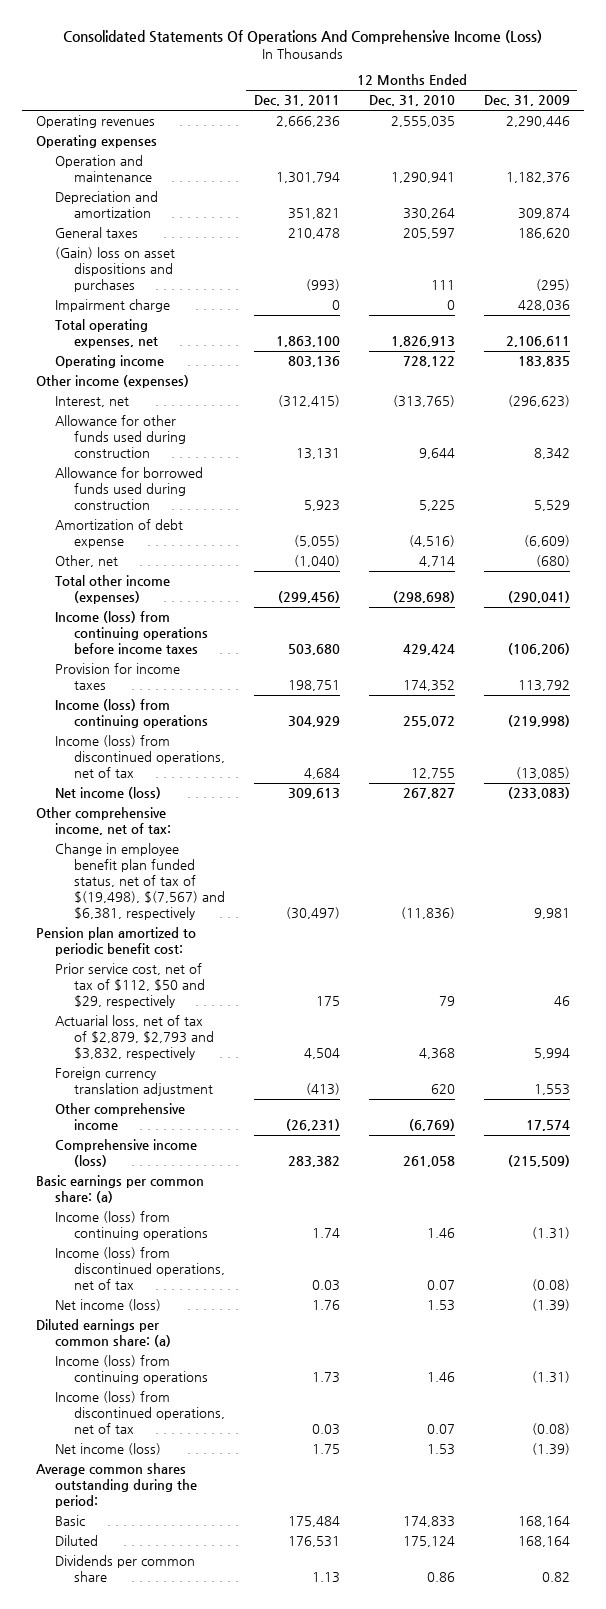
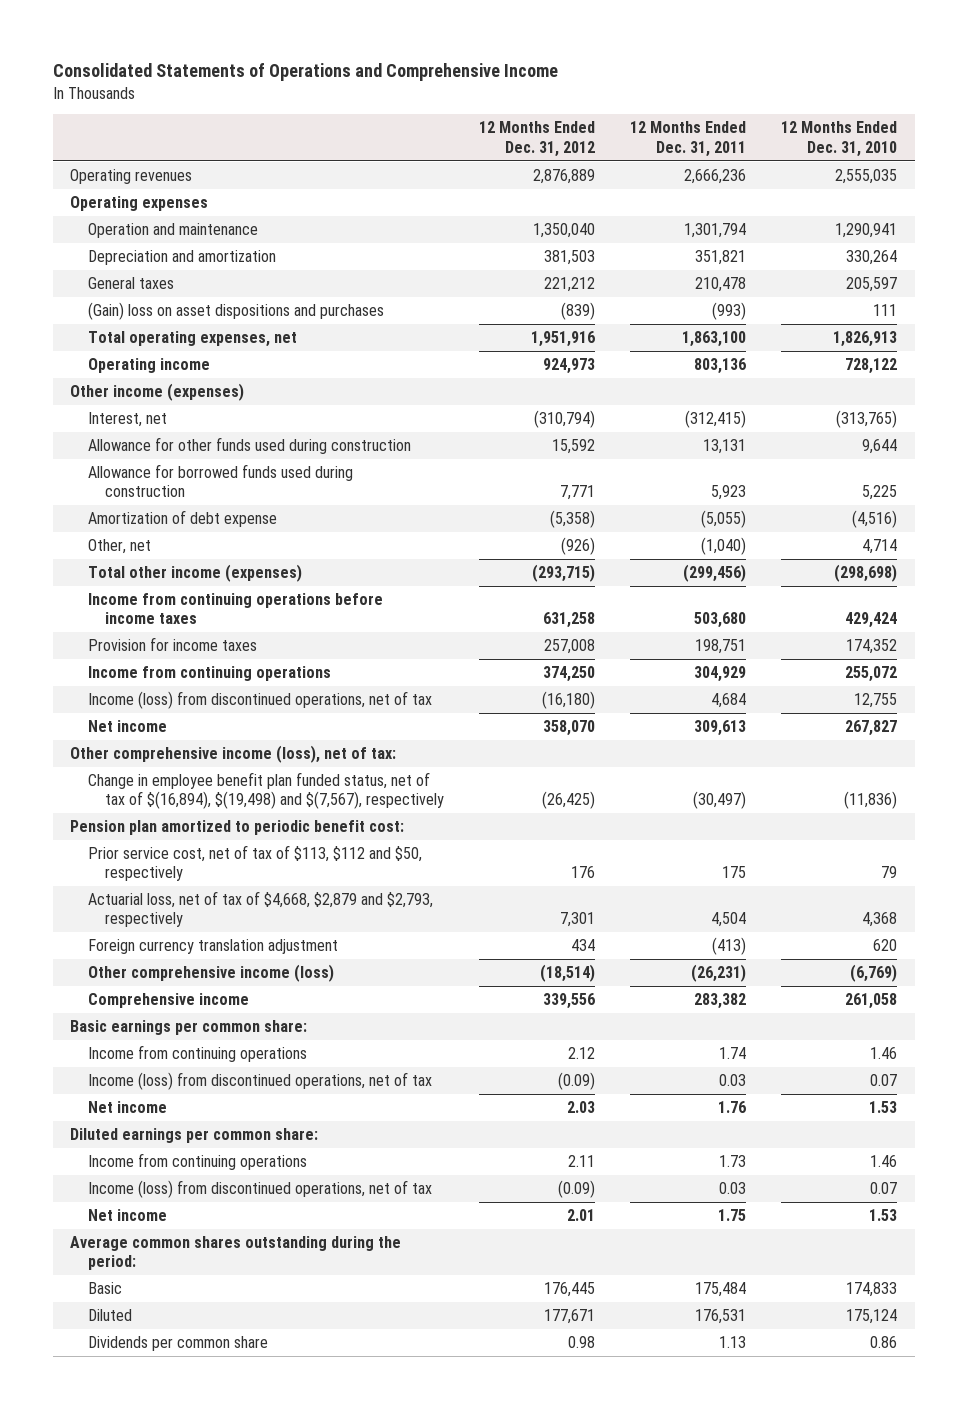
- Consolidated Statements Of Operations And Comprehensive Income (Loss)
+ Consolidated Statements of Operations and Comprehensive Income
- | 12 Months Ended Dec. 31, 2011 | 12 Months Ended Dec. 31, 2010 | 12 Months Ended Dec. 31, 2009
+ | 12 Months Ended Dec. 31, 2012 | 12 Months Ended Dec. 31, 2011 | 12 Months Ended Dec. 31, 2010
- Impairment charge | 0 | 0 | 428,036
- Income (loss) from continuing operations before income taxes | 503,680 | 429,424 | (106,206)
+ Income from continuing operations before income taxes | 631,258 | 503,680 | 429,424
- Income (loss) from continuing operations | 304,929 | 255,072 | (219,998)
+ Income from continuing operations | 374,250 | 304,929 | 255,072
- Net income (loss) | 309,613 | 267,827 | (233,083)
- Other comprehensive income, net of tax:
- Change in employee benefit plan funded status, net of tax of $(19,498), $(7,567) and $6,381, respectively | (30,497) | (11,836) | 9,981
+ Net income | 358,070 | 309,613 | 267,827
+ Other comprehensive income (loss), net of tax:
+ Change in employee benefit plan funded status, net of tax of $(16,894), $(19,498) and $(7,567), respectively | (26,425) | (30,497) | (11,836)
- Prior service cost, net of tax of $112, $50 and $29, respectively | 175 | 79 | 46
- Actuarial loss, net of tax of $2,879, $2,793 and $3,832, respectively | 4,504 | 4,368 | 5,994
+ Prior service cost, net of tax of $113, $112 and $50, respectively | 176 | 175 | 79
+ Actuarial loss, net of tax of $4,668, $2,879 and $2,793, respectively | 7,301 | 4,504 | 4,368
- Other comprehensive income | (26,231) | (6,769) | 17,574
- Comprehensive income (loss) | 283,382 | 261,058 | (215,509)
- Basic earnings per common share: (a)
- Income (loss) from continuing operations | 1.74 | 1.46 | (1.31)
+ Other comprehensive income (loss) | (18,514) | (26,231) | (6,769)
+ Comprehensive income | 339,556 | 283,382 | 261,058
+ Basic earnings per common share:
+ Income from continuing operations | 2.12 | 1.74 | 1.46
- Net income (loss) | 1.76 | 1.53 | (1.39)
- Diluted earnings per common share: (a)
- Income (loss) from continuing operations | 1.73 | 1.46 | (1.31)
+ Net income | 2.03 | 1.76 | 1.53
+ Diluted earnings per common share:
+ Income from continuing operations | 2.11 | 1.73 | 1.46
- Net income (loss) | 1.75 | 1.53 | (1.39)
+ Net income | 2.01 | 1.75 | 1.53

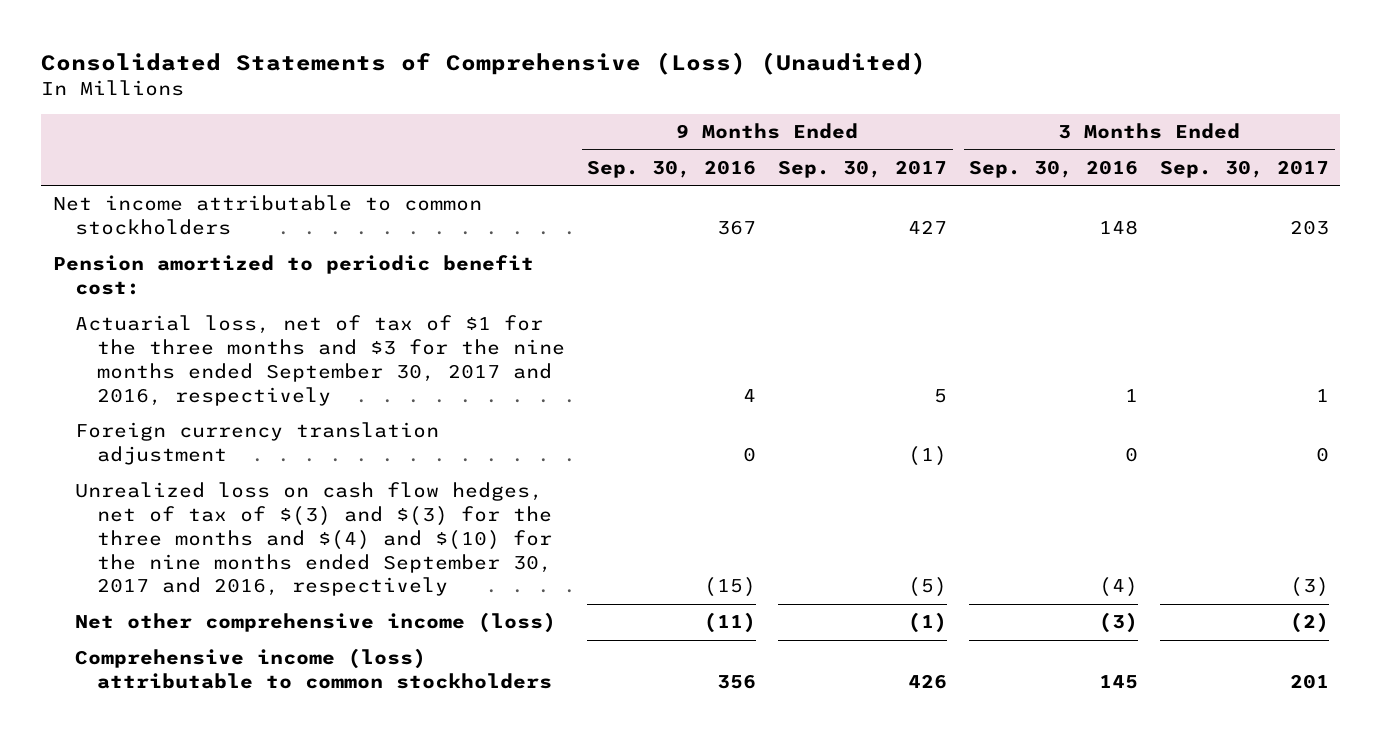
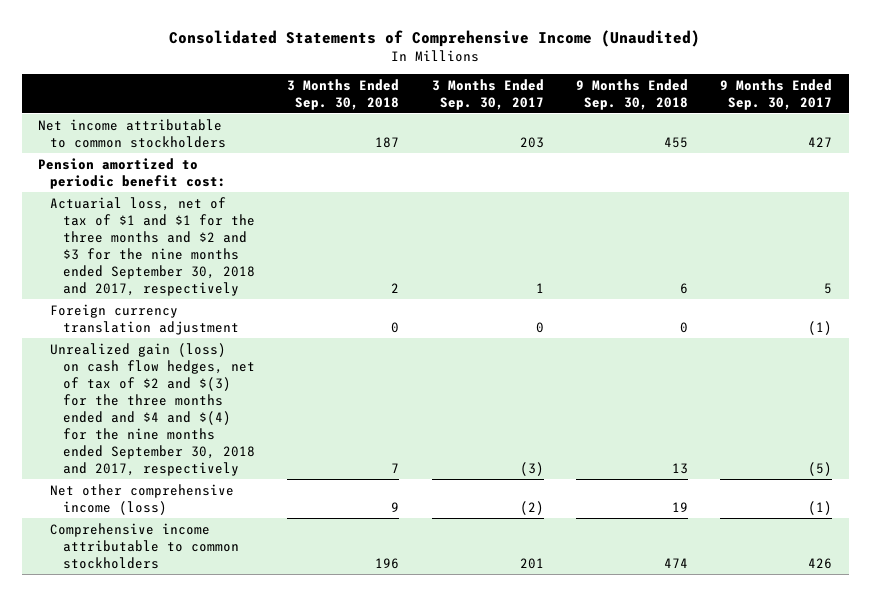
- Consolidated Statements of Comprehensive (Loss) (Unaudited)
+ Consolidated Statements of Comprehensive Income (Unaudited)
- | 9 Months Ended Sep. 30, 2016 | 9 Months Ended Sep. 30, 2017 | 3 Months Ended Sep. 30, 2016 | 3 Months Ended Sep. 30, 2017
+ | 3 Months Ended Sep. 30, 2018 | 3 Months Ended Sep. 30, 2017 | 9 Months Ended Sep. 30, 2018 | 9 Months Ended Sep. 30, 2017
- Actuarial loss, net of tax of $1 for the three months and $3 for the nine months ended September 30, 2017 and 2016, respectively | 4 | 5 | 1 | 1
+ Actuarial loss, net of tax of $1 and $1 for the three months and $2 and $3 for the nine months ended September 30, 2018 and 2017, respectively | 2 | 1 | 6 | 5
- Unrealized loss on cash flow hedges, net of tax of $(3) and $(3) for the three months and $(4) and $(10) for the nine months ended September 30, 2017 and 2016, respectively | (15) | (5) | (4) | (3)
+ Unrealized gain (loss) on cash flow hedges, net of tax of $2 and $(3) for the three months ended and $4 and $(4) for the nine months ended September 30, 2018 and 2017, respectively | 7 | (3) | 13 | (5)
- Comprehensive income (loss) attributable to common stockholders | 356 | 426 | 145 | 201
+ Comprehensive income attributable to common stockholders | 196 | 201 | 474 | 426

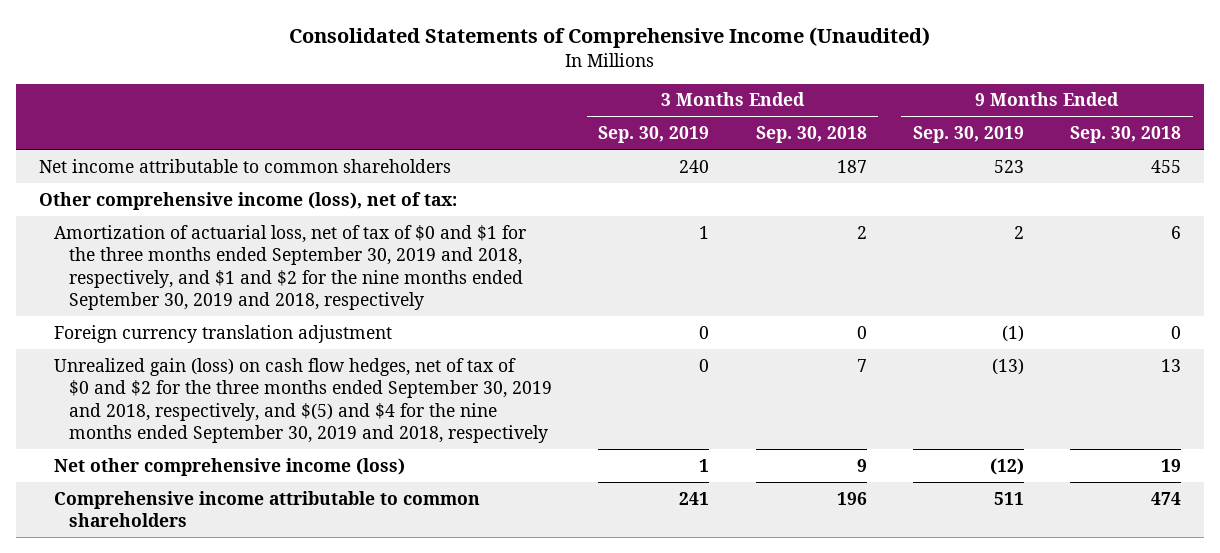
- | 3 Months Ended Sep. 30, 2018 | 3 Months Ended Sep. 30, 2017 | 9 Months Ended Sep. 30, 2018 | 9 Months Ended Sep. 30, 2017
+ | 3 Months Ended Sep. 30, 2019 | 3 Months Ended Sep. 30, 2018 | 9 Months Ended Sep. 30, 2019 | 9 Months Ended Sep. 30, 2018
- Net income attributable to common stockholders | 187 | 203 | 455 | 427
- Pension amortized to periodic benefit cost:
- Actuarial loss, net of tax of $1 and $1 for the three months and $2 and $3 for the nine months ended September 30, 2018 and 2017, respectively | 2 | 1 | 6 | 5
+ Net income attributable to common shareholders | 240 | 187 | 523 | 455
+ Other comprehensive income (loss), net of tax:
+ Amortization of actuarial loss, net of tax of $0 and $1 for the three months ended September 30, 2019 and 2018, respectively, and $1 and $2 for the nine months ended September 30, 2019 and 2018, respectively | 1 | 2 | 2 | 6
- Unrealized gain (loss) on cash flow hedges, net of tax of $2 and $(3) for the three months ended and $4 and $(4) for the nine months ended September 30, 2018 and 2017, respectively | 7 | (3) | 13 | (5)
+ Unrealized gain (loss) on cash flow hedges, net of tax of $0 and $2 for the three months ended September 30, 2019 and 2018, respectively, and $(5) and $4 for the nine months ended September 30, 2019 and 2018, respectively | 0 | 7 | (13) | 13
- Comprehensive income attributable to common stockholders | 196 | 201 | 474 | 426
+ Comprehensive income attributable to common shareholders | 241 | 196 | 511 | 474

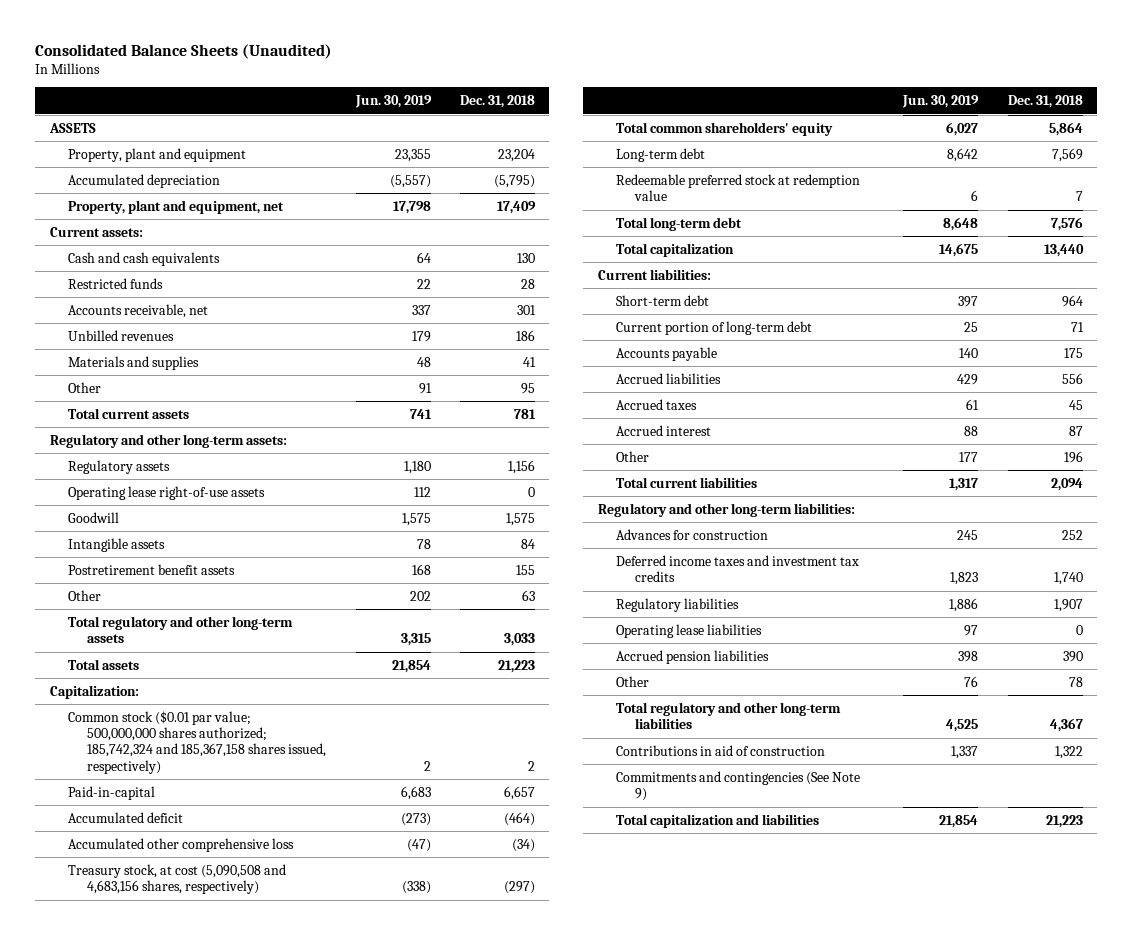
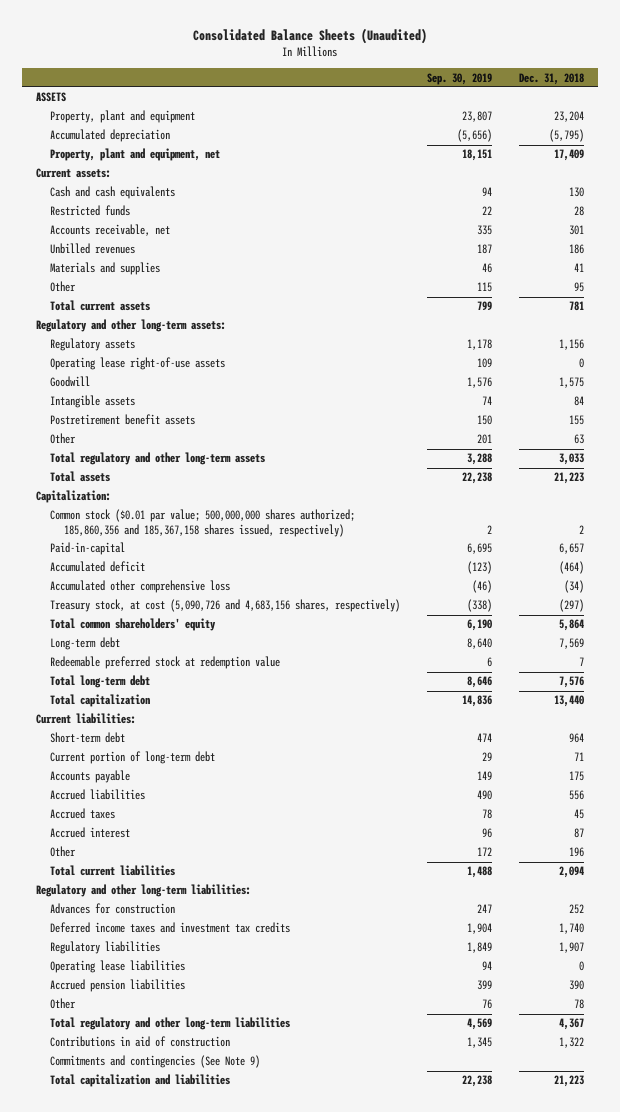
- | Jun. 30, 2019 | Dec. 31, 2018
+ | Sep. 30, 2019 | Dec. 31, 2018
- Common stock ($0.01 par value; 500,000,000 shares authorized; 185,742,324 and 185,367,158 shares issued, respectively) | 2 | 2
+ Common stock ($0.01 par value; 500,000,000 shares authorized; 185,860,356 and 185,367,158 shares issued, respectively) | 2 | 2
- Treasury stock, at cost (5,090,508 and 4,683,156 shares, respectively) | (338) | (297)
+ Treasury stock, at cost (5,090,726 and 4,683,156 shares, respectively) | (338) | (297)

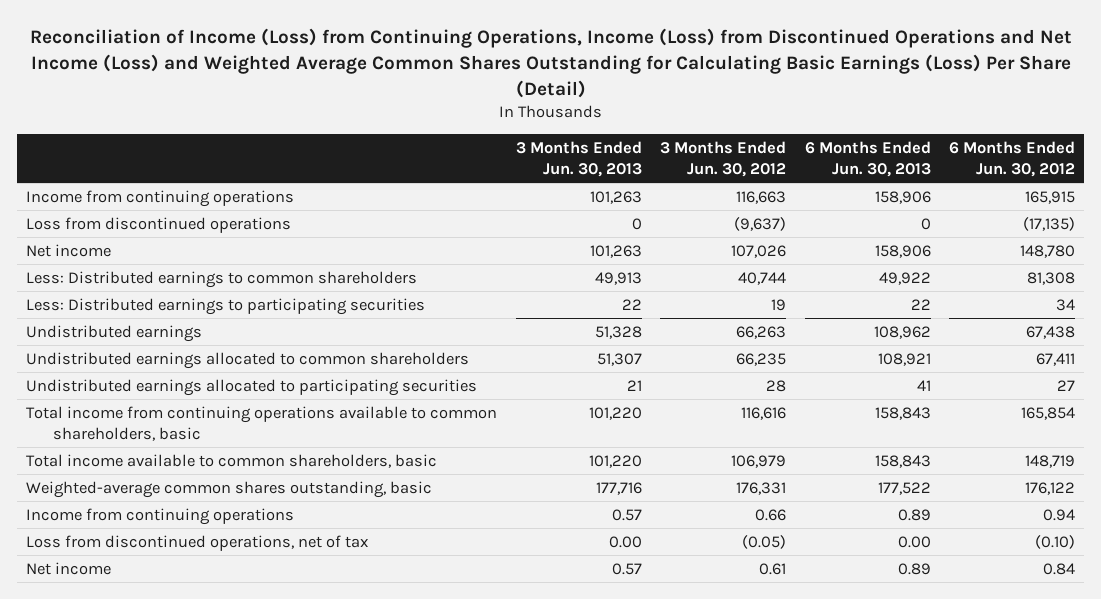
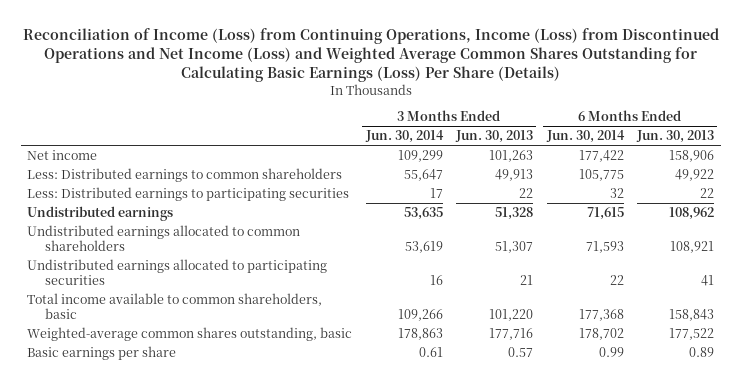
- Reconciliation of Income (Loss) from Continuing Operations, Income (Loss) from Discontinued Operations and Net Income (Loss) and Weighted Average Common Shares Outstanding for Calculating Basic Earnings (Loss) Per Share (Detail)
+ Reconciliation of Income (Loss) from Continuing Operations, Income (Loss) from Discontinued Operations and Net Income (Loss) and Weighted Average Common Shares Outstanding for Calculating Basic Earnings (Loss) Per Share (Details)
- | 3 Months Ended Jun. 30, 2013 | 3 Months Ended Jun. 30, 2012 | 6 Months Ended Jun. 30, 2013 | 6 Months Ended Jun. 30, 2012
+ | 3 Months Ended Jun. 30, 2014 | 3 Months Ended Jun. 30, 2013 | 6 Months Ended Jun. 30, 2014 | 6 Months Ended Jun. 30, 2013
- Income from continuing operations | 101,263 | 116,663 | 158,906 | 165,915
- Loss from discontinued operations | 0 | (9,637) | 0 | (17,135)
- Total income from continuing operations available to common shareholders, basic | 101,220 | 116,616 | 158,843 | 165,854
- Income from continuing operations | 0.57 | 0.66 | 0.89 | 0.94
- Loss from discontinued operations, net of tax | 0.00 | (0.05) | 0.00 | (0.10)
- Net income | 0.57 | 0.61 | 0.89 | 0.84
+ Basic earnings per share | 0.61 | 0.57 | 0.99 | 0.89

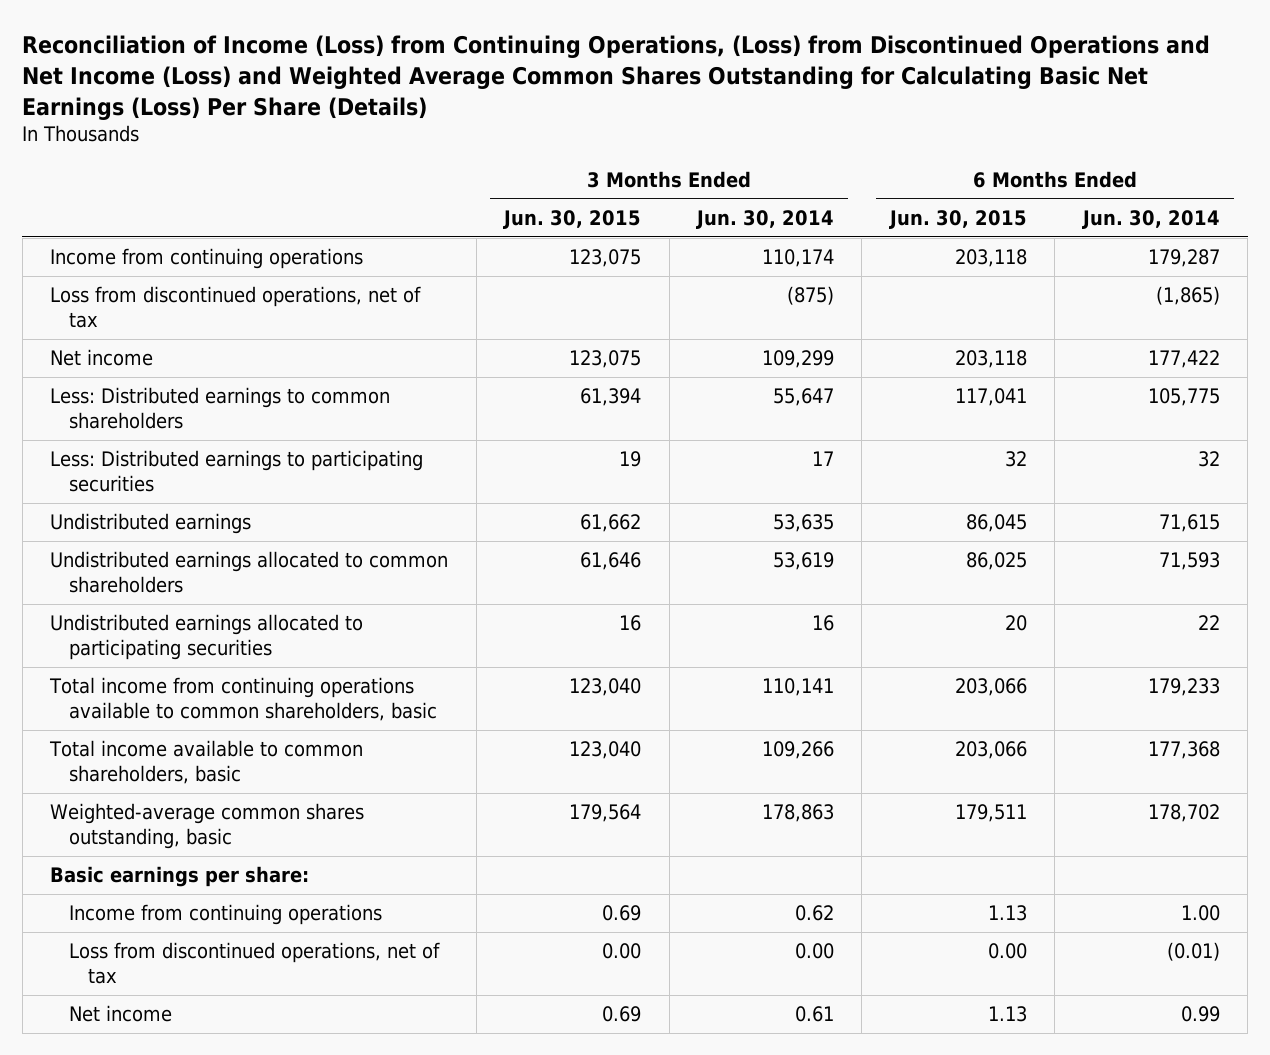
- Reconciliation of Income (Loss) from Continuing Operations, Income (Loss) from Discontinued Operations and Net Income (Loss) and Weighted Average Common Shares Outstanding for Calculating Basic Earnings (Loss) Per Share (Details)
+ Reconciliation of Income (Loss) from Continuing Operations, (Loss) from Discontinued Operations and Net Income (Loss) and Weighted Average Common Shares Outstanding for Calculating Basic Net Earnings (Loss) Per Share (Details)
- | 3 Months Ended Jun. 30, 2014 | 3 Months Ended Jun. 30, 2013 | 6 Months Ended Jun. 30, 2014 | 6 Months Ended Jun. 30, 2013
+ | 3 Months Ended Jun. 30, 2015 | 3 Months Ended Jun. 30, 2014 | 6 Months Ended Jun. 30, 2015 | 6 Months Ended Jun. 30, 2014
+ Income from continuing operations | 123,075 | 110,174 | 203,118 | 179,287
+ Loss from discontinued operations, net of tax | | (875) | | (1,865)
+ Total income from continuing operations available to common shareholders, basic | 123,040 | 110,141 | 203,066 | 179,233
- Basic earnings per share | 0.61 | 0.57 | 0.99 | 0.89
+ Basic earnings per share:
+ Income from continuing operations | 0.69 | 0.62 | 1.13 | 1.00
+ Loss from discontinued operations, net of tax | 0.00 | 0.00 | 0.00 | (0.01)
+ Net income | 0.69 | 0.61 | 1.13 | 0.99

